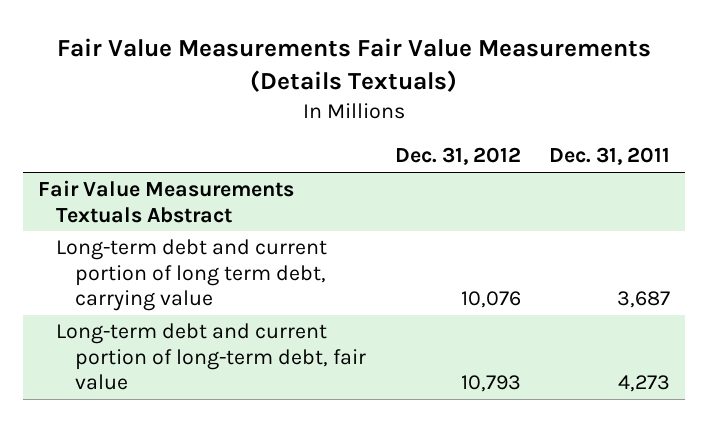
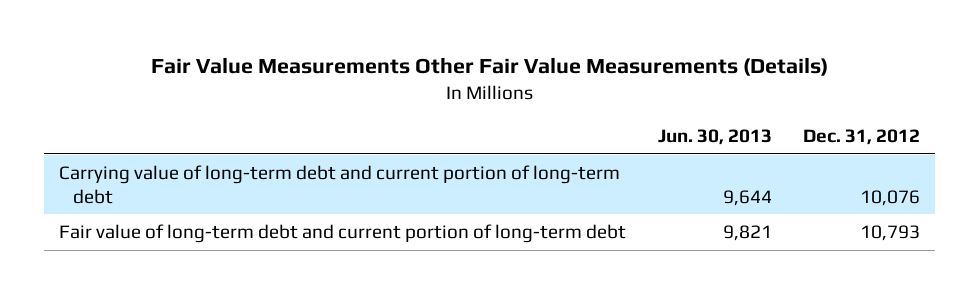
- Fair Value Measurements Fair Value Measurements (Details Textuals)
+ Fair Value Measurements Other Fair Value Measurements (Details)
- | Dec. 31, 2012 | Dec. 31, 2011
+ | Jun. 30, 2013 | Dec. 31, 2012
- Fair Value Measurements Textuals Abstract
- Long-term debt and current portion of long term debt, carrying value | 10,076 | 3,687
- Long-term debt and current portion of long-term debt, fair value | 10,793 | 4,273
+ Carrying value of long-term debt and current portion of long-term debt | 9,644 | 10,076
+ Fair value of long-term debt and current portion of long-term debt | 9,821 | 10,793

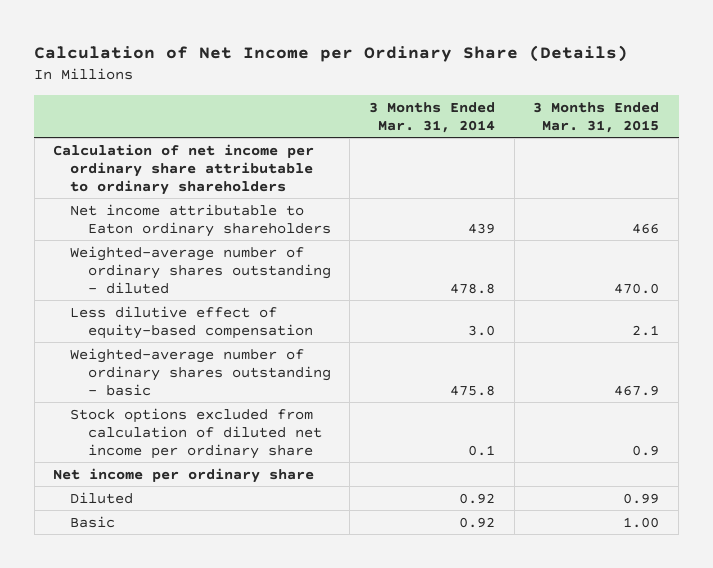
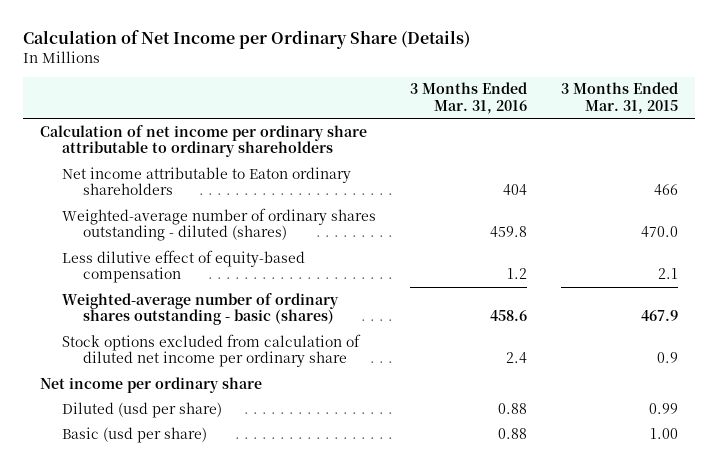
- | 3 Months Ended Mar. 31, 2014 | 3 Months Ended Mar. 31, 2015
+ | 3 Months Ended Mar. 31, 2016 | 3 Months Ended Mar. 31, 2015
- Weighted-average number of ordinary shares outstanding - diluted | 478.8 | 470.0
+ Weighted-average number of ordinary shares outstanding - diluted (shares) | 459.8 | 470.0
- Weighted-average number of ordinary shares outstanding - basic | 475.8 | 467.9
+ Weighted-average number of ordinary shares outstanding - basic (shares) | 458.6 | 467.9
- Diluted | 0.92 | 0.99
- Basic | 0.92 | 1.00
+ Diluted (usd per share) | 0.88 | 0.99
+ Basic (usd per share) | 0.88 | 1.00

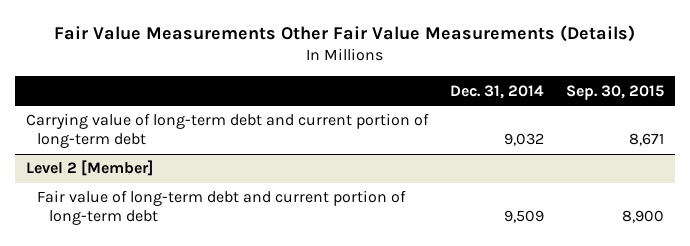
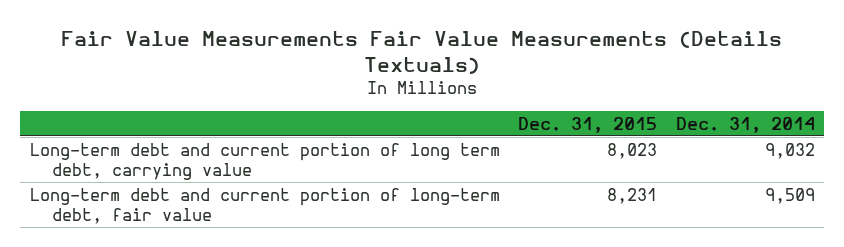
- Fair Value Measurements Other Fair Value Measurements (Details)
+ Fair Value Measurements Fair Value Measurements (Details Textuals)
- | Dec. 31, 2014 | Sep. 30, 2015
+ | Dec. 31, 2015 | Dec. 31, 2014
- Carrying value of long-term debt and current portion of long-term debt | 9,032 | 8,671
- Level 2 [Member]
- Fair value of long-term debt and current portion of long-term debt | 9,509 | 8,900
+ Long-term debt and current portion of long term debt, carrying value | 8,023 | 9,032
+ Long-term debt and current portion of long-term debt, fair value | 8,231 | 9,509

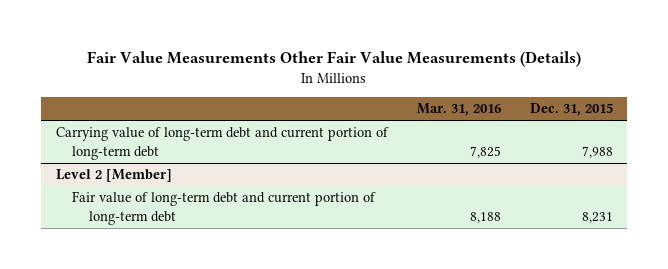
- Fair Value Measurements Fair Value Measurements (Details Textuals)
+ Fair Value Measurements Other Fair Value Measurements (Details)
- | Dec. 31, 2015 | Dec. 31, 2014
+ | Mar. 31, 2016 | Dec. 31, 2015
- Long-term debt and current portion of long term debt, carrying value | 8,023 | 9,032
- Long-term debt and current portion of long-term debt, fair value | 8,231 | 9,509
+ Carrying value of long-term debt and current portion of long-term debt | 7,825 | 7,988
+ Level 2 [Member]
+ Fair value of long-term debt and current portion of long-term debt | 8,188 | 8,231

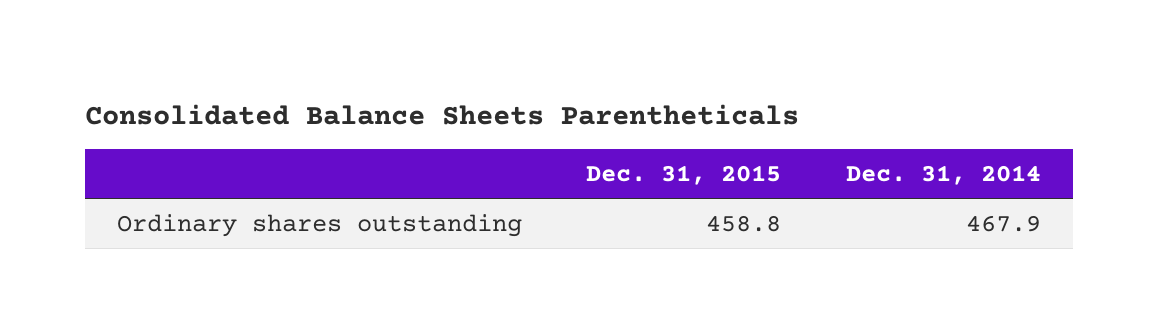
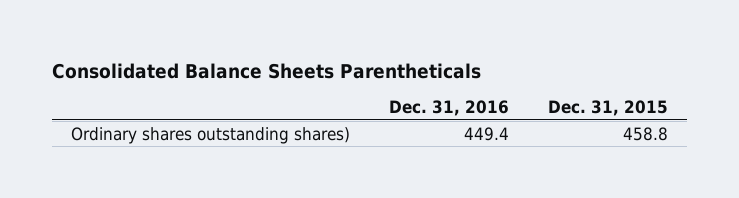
- | Dec. 31, 2015 | Dec. 31, 2014
+ | Dec. 31, 2016 | Dec. 31, 2015
- Ordinary shares outstanding | 458.8 | 467.9
+ Ordinary shares outstanding shares) | 449.4 | 458.8

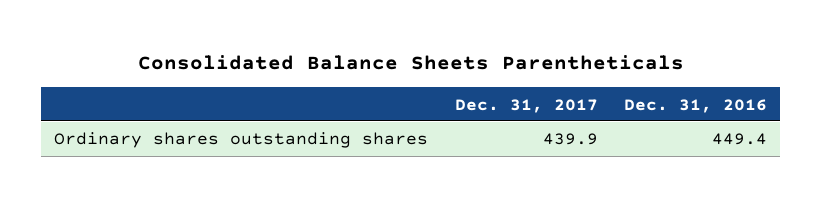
- | Dec. 31, 2016 | Dec. 31, 2015
+ | Dec. 31, 2017 | Dec. 31, 2016
- Ordinary shares outstanding shares) | 449.4 | 458.8
+ Ordinary shares outstanding shares | 439.9 | 449.4

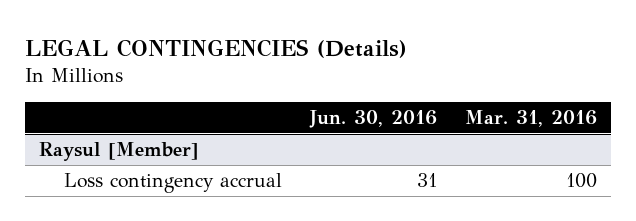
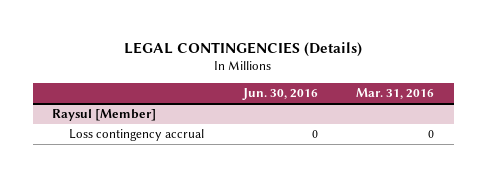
@ Raysul [Member]
- Loss contingency accrual | 31 | 100
+ Loss contingency accrual | 0 | 0

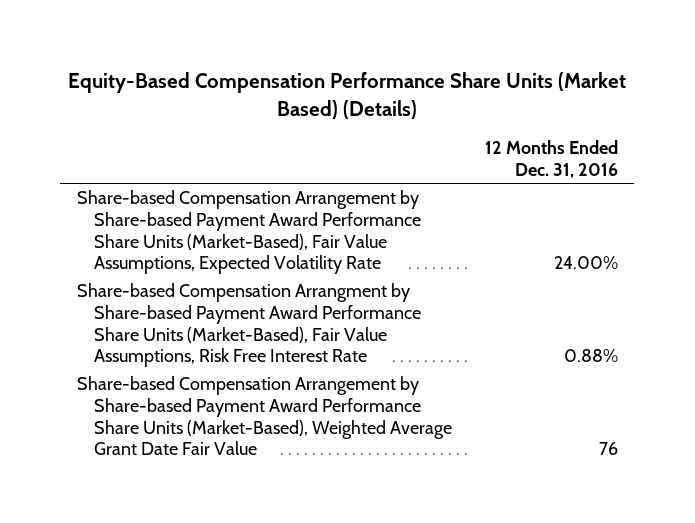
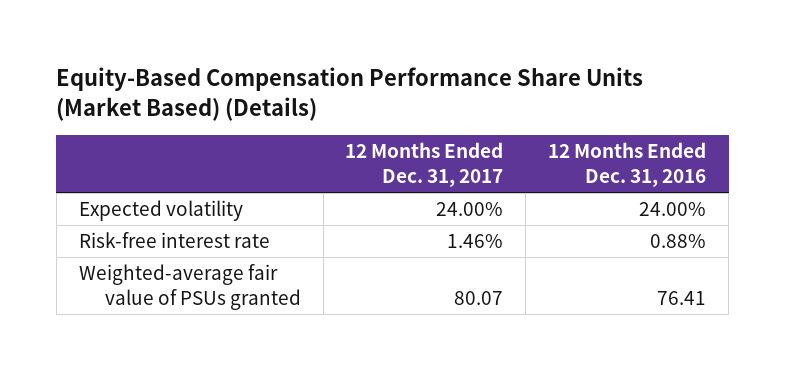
- | 12 Months Ended Dec. 31, 2016
+ | 12 Months Ended Dec. 31, 2017 | 12 Months Ended Dec. 31, 2016
- Share-based Compensation Arrangement by Share-based Payment Award Performance Share Units (Market-Based), Fair Value Assumptions, Expected Volatility Rate | 24.00%
- Share-based Compensation Arrangment by Share-based Payment Award Performance Share Units (Market-Based), Fair Value Assumptions, Risk Free Interest Rate | 0.88%
- Share-based Compensation Arrangement by Share-based Payment Award Performance Share Units (Market-Based), Weighted Average Grant Date Fair Value | 76
+ Expected volatility | 24.00% | 24.00%
+ Risk-free interest rate | 1.46% | 0.88%
+ Weighted-average fair value of PSUs granted | 80.07 | 76.41

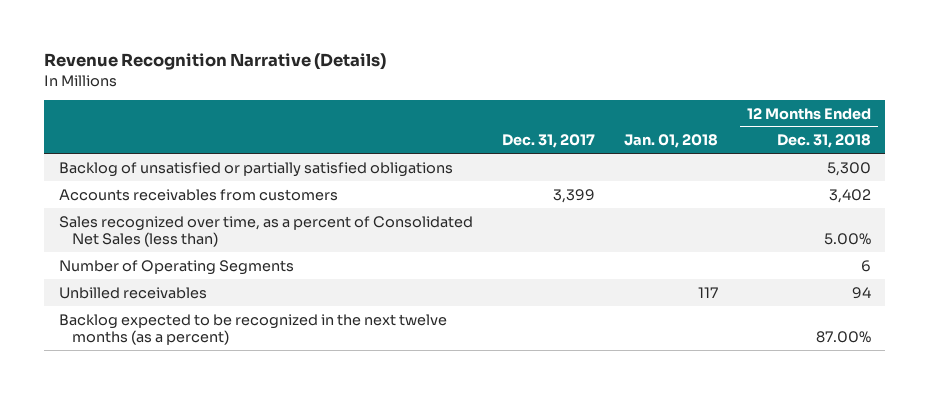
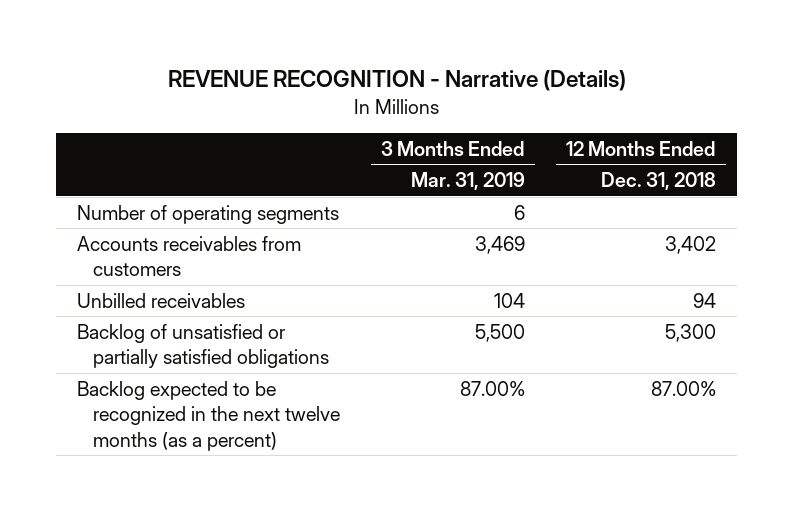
- Revenue Recognition Narrative (Details)
+ REVENUE RECOGNITION - Narrative (Details)
- | Dec. 31, 2017 | Jan. 01, 2018 | 12 Months Ended Dec. 31, 2018
+ | 3 Months Ended Mar. 31, 2019 | 12 Months Ended Dec. 31, 2018
+ Number of operating segments | 6 |
- Sales recognized over time, as a percent of Consolidated Net Sales (less than) | | | 5.00%
- Number of Operating Segments | | | 6
moved down: Backlog of unsatisfied or partially satisfied obligations | 5,500 | 5,300

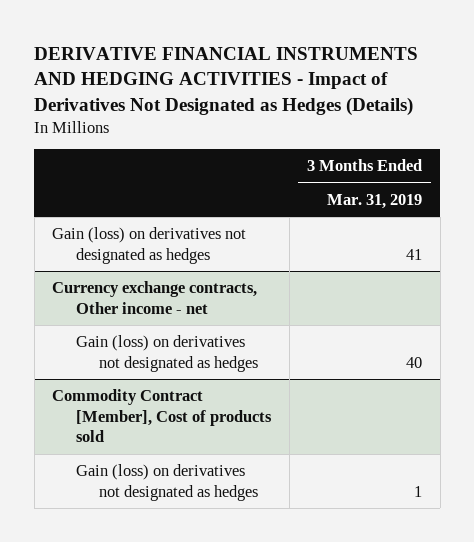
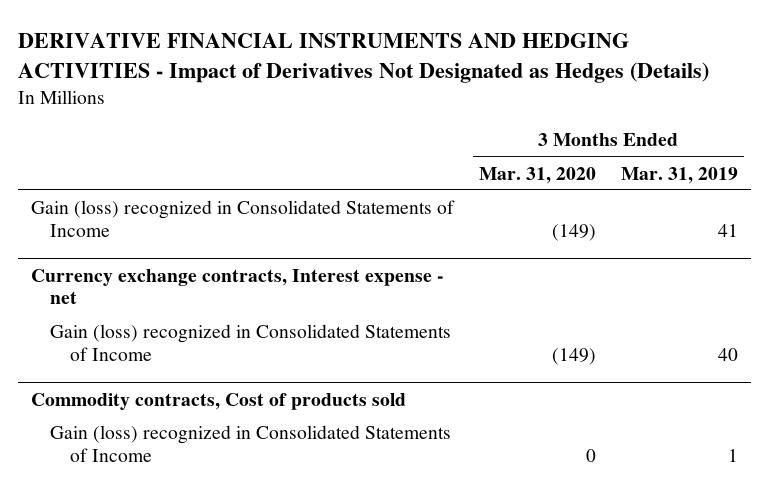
- | 3 Months Ended Mar. 31, 2019
+ | 3 Months Ended Mar. 31, 2020 | 3 Months Ended Mar. 31, 2019
- Gain (loss) on derivatives not designated as hedges | 41
- Currency exchange contracts, Other income - net
- Gain (loss) on derivatives not designated as hedges | 40
- Commodity Contract [Member], Cost of products sold
- Gain (loss) on derivatives not designated as hedges | 1
+ Gain (loss) recognized in Consolidated Statements of Income | (149) | 41
+ Currency exchange contracts, Interest expense - net
+ Gain (loss) recognized in Consolidated Statements of Income | (149) | 40
+ Commodity contracts, Cost of products sold
+ Gain (loss) recognized in Consolidated Statements of Income | 0 | 1

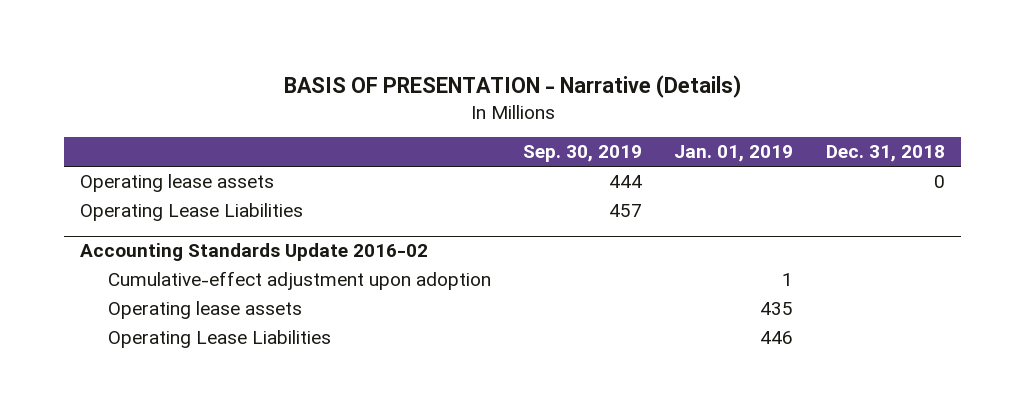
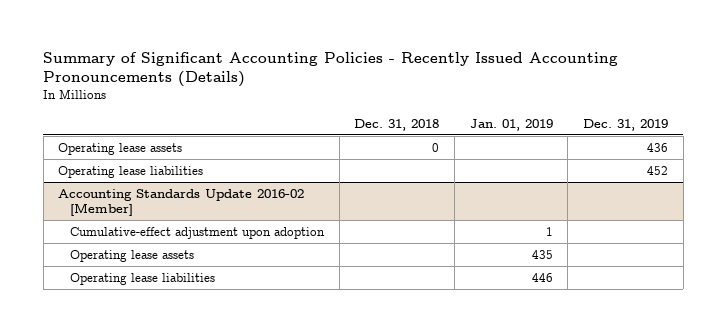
- BASIS OF PRESENTATION - Narrative (Details)
+ Summary of Significant Accounting Policies - Recently Issued Accounting Pronouncements (Details)
- | Sep. 30, 2019 | Jan. 01, 2019 | Dec. 31, 2018
+ | Dec. 31, 2018 | Jan. 01, 2019 | Dec. 31, 2019
- Operating Lease Liabilities | 457 | |
- Accounting Standards Update 2016-02
+ Operating lease liabilities | | | 452
+ Accounting Standards Update 2016-02 [Member]
- Operating Lease Liabilities | | 446 |
+ Operating lease liabilities | | 446 |

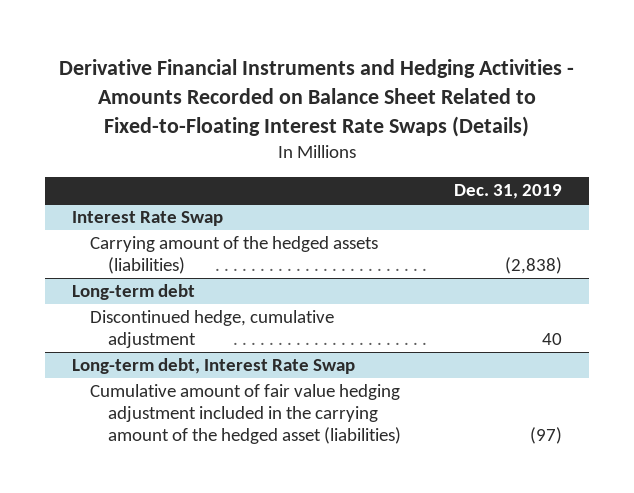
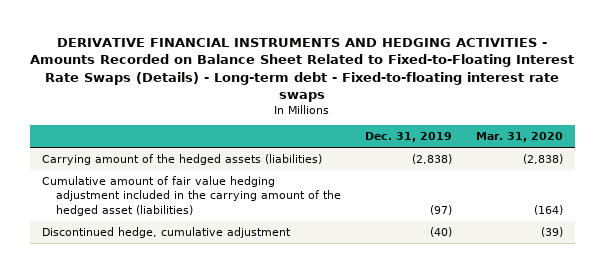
- Derivative Financial Instruments and Hedging Activities - Amounts Recorded on Balance Sheet Related to Fixed-to-Floating Interest Rate Swaps (Details)
+ DERIVATIVE FINANCIAL INSTRUMENTS AND HEDGING ACTIVITIES - Amounts Recorded on Balance Sheet Related to Fixed-to-Floating Interest Rate Swaps (Details) - Long-term debt - Fixed-to-floating interest rate swaps
- | Dec. 31, 2019
+ | Dec. 31, 2019 | Mar. 31, 2020
- Interest Rate Swap
- Long-term debt
- Discontinued hedge, cumulative adjustment | 40
- Long-term debt, Interest Rate Swap
+ Discontinued hedge, cumulative adjustment | (40) | (39)

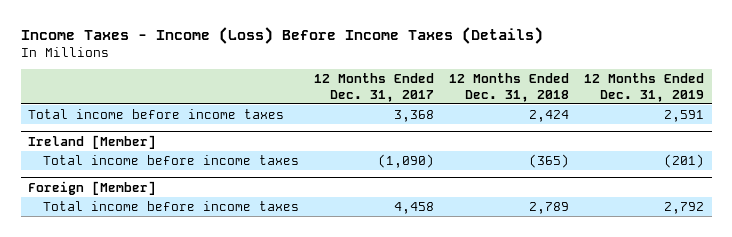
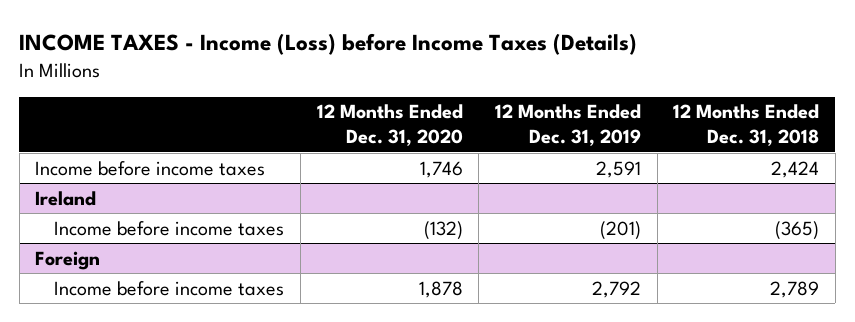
- Income Taxes - Income (Loss) Before Income Taxes (Details)
+ INCOME TAXES - Income (Loss) before Income Taxes (Details)
- | 12 Months Ended Dec. 31, 2017 | 12 Months Ended Dec. 31, 2018 | 12 Months Ended Dec. 31, 2019
+ | 12 Months Ended Dec. 31, 2020 | 12 Months Ended Dec. 31, 2019 | 12 Months Ended Dec. 31, 2018
- Total income before income taxes | 3,368 | 2,424 | 2,591
- Ireland [Member]
- Total income before income taxes | (1,090) | (365) | (201)
- Foreign [Member]
- Total income before income taxes | 4,458 | 2,789 | 2,792
+ Income before income taxes | 1,746 | 2,591 | 2,424
+ Ireland
+ Income before income taxes | (132) | (201) | (365)
+ Foreign
+ Income before income taxes | 1,878 | 2,792 | 2,789

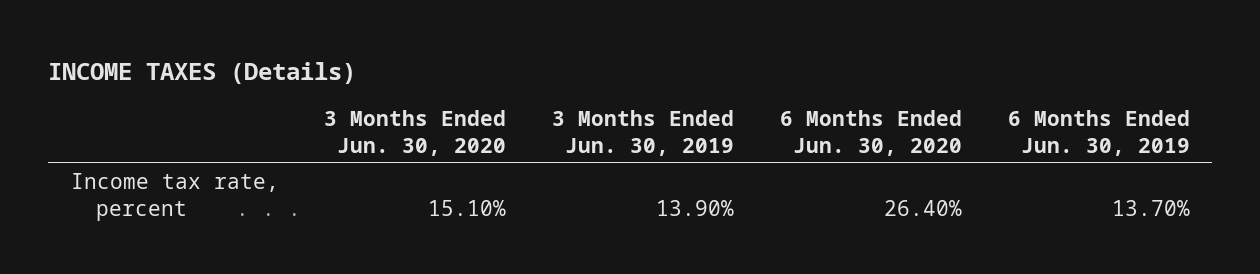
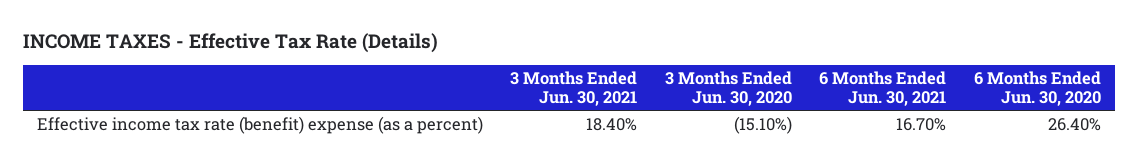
- INCOME TAXES (Details)
+ INCOME TAXES - Effective Tax Rate (Details)
- | 3 Months Ended Jun. 30, 2020 | 3 Months Ended Jun. 30, 2019 | 6 Months Ended Jun. 30, 2020 | 6 Months Ended Jun. 30, 2019
+ | 3 Months Ended Jun. 30, 2021 | 3 Months Ended Jun. 30, 2020 | 6 Months Ended Jun. 30, 2021 | 6 Months Ended Jun. 30, 2020
- Income tax rate, percent | 15.10% | 13.90% | 26.40% | 13.70%
+ Effective income tax rate (benefit) expense (as a percent) | 18.40% | (15.10%) | 16.70% | 26.40%

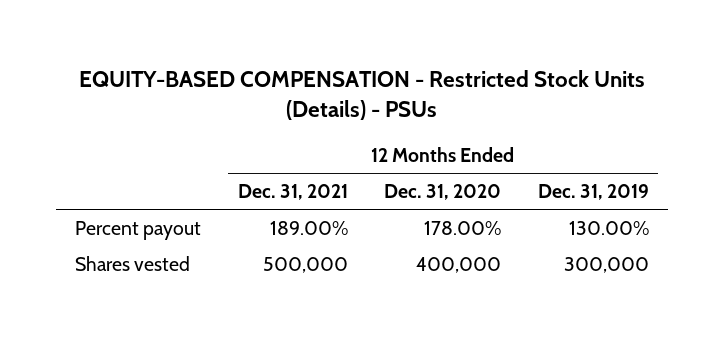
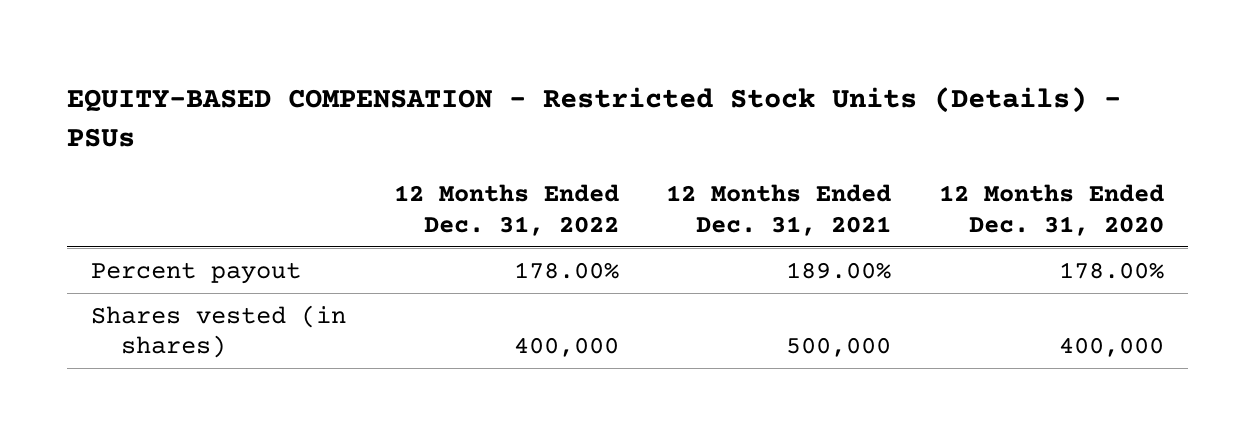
- | 12 Months Ended Dec. 31, 2021 | 12 Months Ended Dec. 31, 2020 | 12 Months Ended Dec. 31, 2019
+ | 12 Months Ended Dec. 31, 2022 | 12 Months Ended Dec. 31, 2021 | 12 Months Ended Dec. 31, 2020
- Shares vested | 500,000 | 400,000 | 300,000
+ Shares vested (in shares) | 400,000 | 500,000 | 400,000

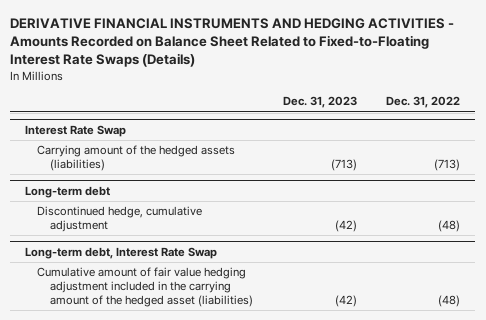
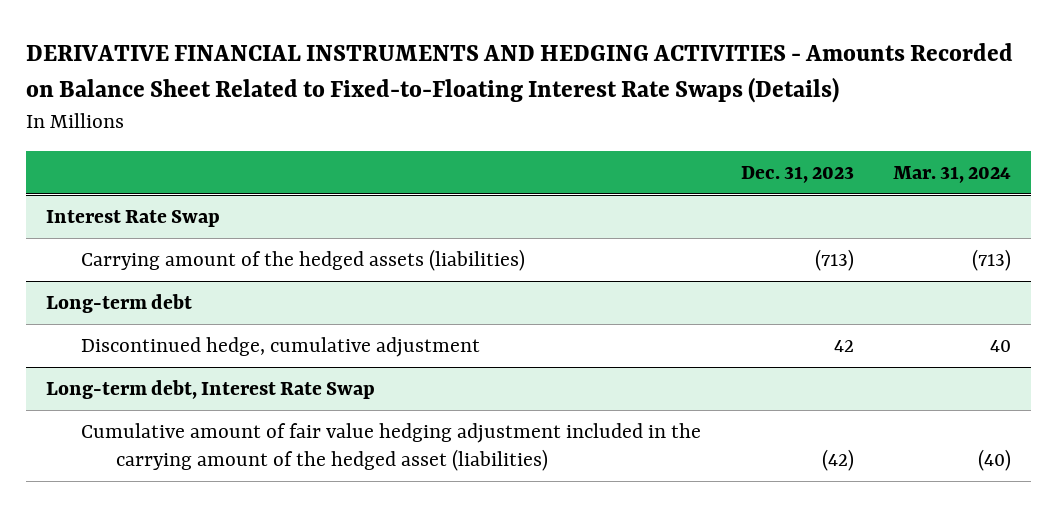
- | Dec. 31, 2023 | Dec. 31, 2022
+ | Dec. 31, 2023 | Mar. 31, 2024
@ Long-term debt
- Discontinued hedge, cumulative adjustment | (42) | (48)
+ Discontinued hedge, cumulative adjustment | 42 | 40

